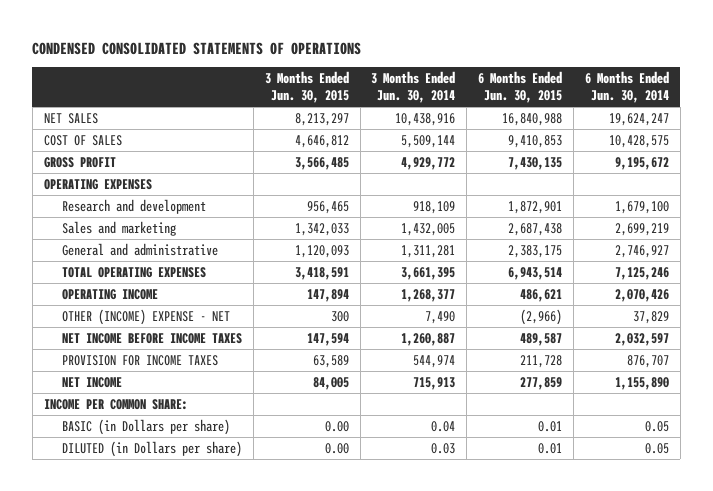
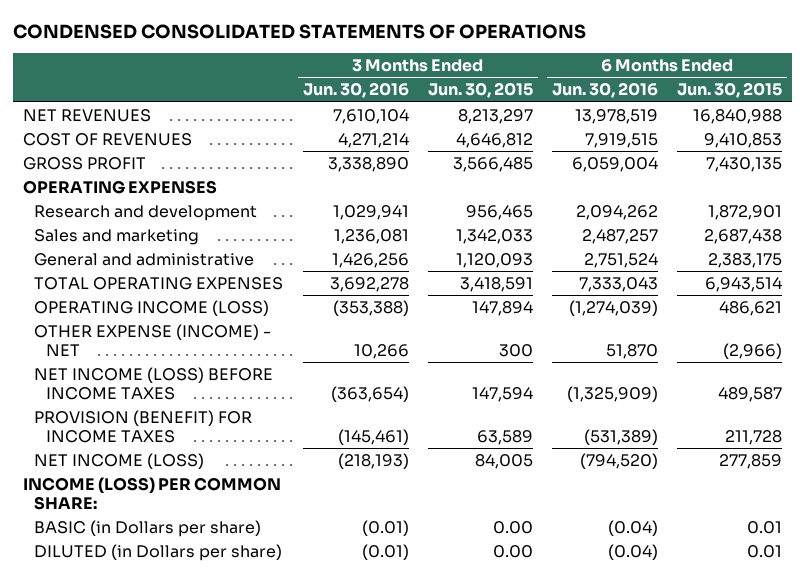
- | 3 Months Ended Jun. 30, 2015 | 3 Months Ended Jun. 30, 2014 | 6 Months Ended Jun. 30, 2015 | 6 Months Ended Jun. 30, 2014
+ | 3 Months Ended Jun. 30, 2016 | 3 Months Ended Jun. 30, 2015 | 6 Months Ended Jun. 30, 2016 | 6 Months Ended Jun. 30, 2015
- NET SALES | 8,213,297 | 10,438,916 | 16,840,988 | 19,624,247
- COST OF SALES | 4,646,812 | 5,509,144 | 9,410,853 | 10,428,575
+ NET REVENUES | 7,610,104 | 8,213,297 | 13,978,519 | 16,840,988
+ COST OF REVENUES | 4,271,214 | 4,646,812 | 7,919,515 | 9,410,853
- OPERATING INCOME | 147,894 | 1,268,377 | 486,621 | 2,070,426
- OTHER (INCOME) EXPENSE - NET | 300 | 7,490 | (2,966) | 37,829
- NET INCOME BEFORE INCOME TAXES | 147,594 | 1,260,887 | 489,587 | 2,032,597
- PROVISION FOR INCOME TAXES | 63,589 | 544,974 | 211,728 | 876,707
- NET INCOME | 84,005 | 715,913 | 277,859 | 1,155,890
- INCOME PER COMMON SHARE:
+ OPERATING INCOME (LOSS) | (353,388) | 147,894 | (1,274,039) | 486,621
+ OTHER EXPENSE (INCOME) - NET | 10,266 | 300 | 51,870 | (2,966)
+ NET INCOME (LOSS) BEFORE INCOME TAXES | (363,654) | 147,594 | (1,325,909) | 489,587
+ PROVISION (BENEFIT) FOR INCOME TAXES | (145,461) | 63,589 | (531,389) | 211,728
+ NET INCOME (LOSS) | (218,193) | 84,005 | (794,520) | 277,859
+ INCOME (LOSS) PER COMMON SHARE:

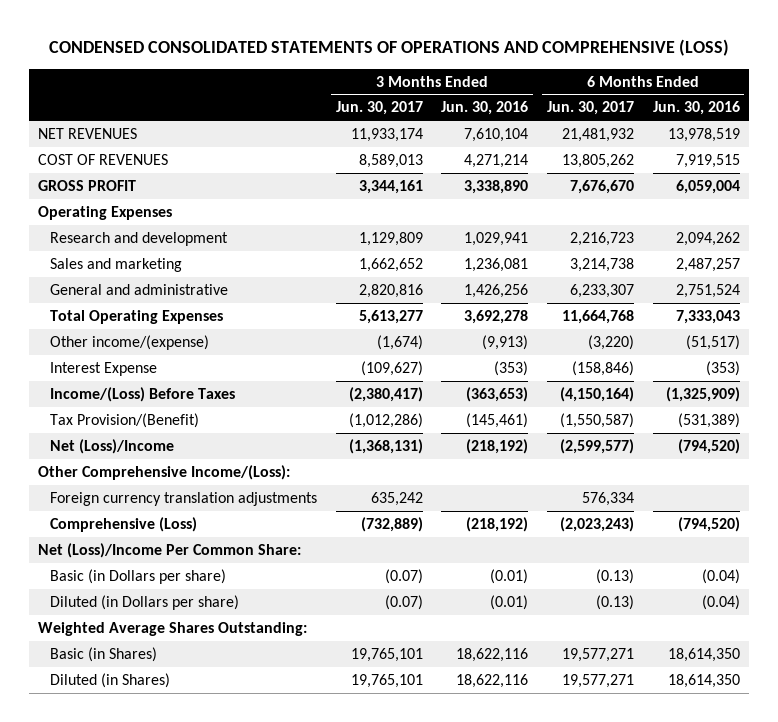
- CONDENSED CONSOLIDATED STATEMENTS OF OPERATIONS
+ CONDENSED CONSOLIDATED STATEMENTS OF OPERATIONS AND COMPREHENSIVE (LOSS)
- | 3 Months Ended Jun. 30, 2016 | 3 Months Ended Jun. 30, 2015 | 6 Months Ended Jun. 30, 2016 | 6 Months Ended Jun. 30, 2015
+ | 3 Months Ended Jun. 30, 2017 | 3 Months Ended Jun. 30, 2016 | 6 Months Ended Jun. 30, 2017 | 6 Months Ended Jun. 30, 2016
- OPERATING EXPENSES
+ Operating Expenses
- TOTAL OPERATING EXPENSES | 3,692,278 | 3,418,591 | 7,333,043 | 6,943,514
- OPERATING INCOME (LOSS) | (353,388) | 147,894 | (1,274,039) | 486,621
- OTHER EXPENSE (INCOME) - NET | 10,266 | 300 | 51,870 | (2,966)
- NET INCOME (LOSS) BEFORE INCOME TAXES | (363,654) | 147,594 | (1,325,909) | 489,587
- PROVISION (BENEFIT) FOR INCOME TAXES | (145,461) | 63,589 | (531,389) | 211,728
- NET INCOME (LOSS) | (218,193) | 84,005 | (794,520) | 277,859
- INCOME (LOSS) PER COMMON SHARE:
- BASIC (in Dollars per share) | (0.01) | 0.00 | (0.04) | 0.01
- DILUTED (in Dollars per share) | (0.01) | 0.00 | (0.04) | 0.01
+ Total Operating Expenses | 5,613,277 | 3,692,278 | 11,664,768 | 7,333,043
+ Other income/(expense) | (1,674) | (9,913) | (3,220) | (51,517)
+ Interest Expense | (109,627) | (353) | (158,846) | (353)
+ Income/(Loss) Before Taxes | (2,380,417) | (363,653) | (4,150,164) | (1,325,909)
+ Tax Provision/(Benefit) | (1,012,286) | (145,461) | (1,550,587) | (531,389)
+ Net (Loss)/Income | (1,368,131) | (218,192) | (2,599,577) | (794,520)
+ Other Comprehensive Income/(Loss):
+ Foreign currency translation adjustments | 635,242 | | 576,334 |
+ Comprehensive (Loss) | (732,889) | (218,192) | (2,023,243) | (794,520)
+ Net (Loss)/Income Per Common Share:
+ Basic (in Dollars per share) | (0.07) | (0.01) | (0.13) | (0.04)
+ Diluted (in Dollars per share) | (0.07) | (0.01) | (0.13) | (0.04)
+ Weighted Average Shares Outstanding:
+ Basic (in Shares) | 19,765,101 | 18,622,116 | 19,577,271 | 18,614,350
+ Diluted (in Shares) | 19,765,101 | 18,622,116 | 19,577,271 | 18,614,350

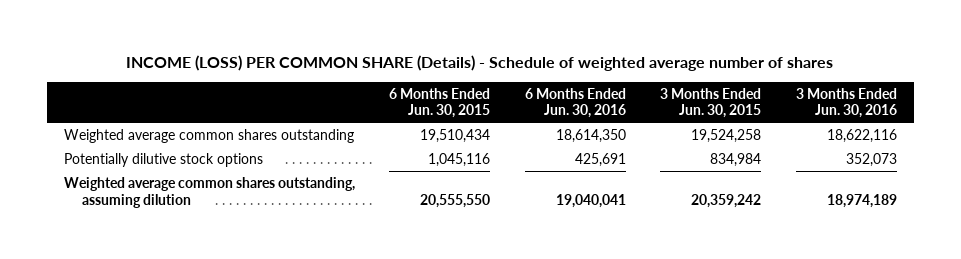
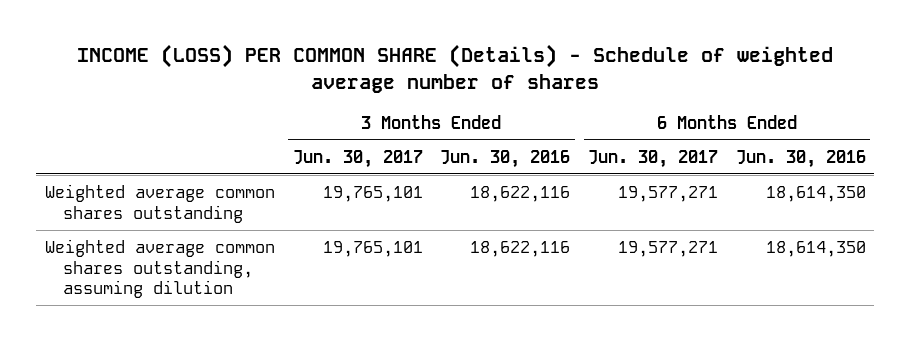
- | 6 Months Ended Jun. 30, 2015 | 6 Months Ended Jun. 30, 2016 | 3 Months Ended Jun. 30, 2015 | 3 Months Ended Jun. 30, 2016
+ | 3 Months Ended Jun. 30, 2017 | 3 Months Ended Jun. 30, 2016 | 6 Months Ended Jun. 30, 2017 | 6 Months Ended Jun. 30, 2016
- Potentially dilutive stock options | 1,045,116 | 425,691 | 834,984 | 352,073
- Weighted average common shares outstanding, assuming dilution | 20,555,550 | 19,040,041 | 20,359,242 | 18,974,189
+ Weighted average common shares outstanding, assuming dilution | 19,765,101 | 18,622,116 | 19,577,271 | 18,614,350

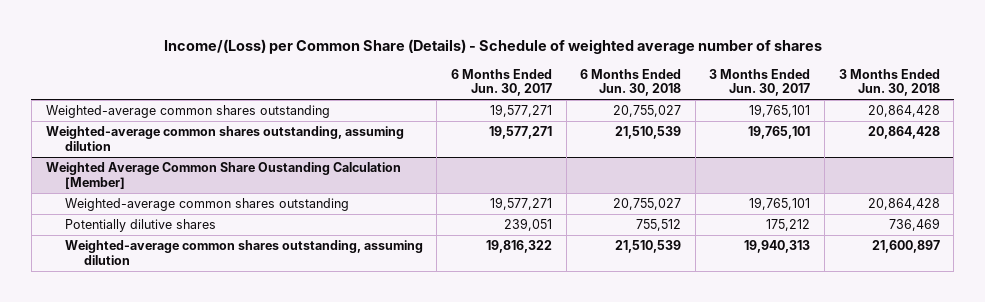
- INCOME (LOSS) PER COMMON SHARE (Details) - Schedule of weighted average number of shares
+ Income/(Loss) per Common Share (Details) - Schedule of weighted average number of shares
- | 3 Months Ended Jun. 30, 2017 | 3 Months Ended Jun. 30, 2016 | 6 Months Ended Jun. 30, 2017 | 6 Months Ended Jun. 30, 2016
+ | 6 Months Ended Jun. 30, 2017 | 6 Months Ended Jun. 30, 2018 | 3 Months Ended Jun. 30, 2017 | 3 Months Ended Jun. 30, 2018
- Weighted average common shares outstanding | 19,765,101 | 18,622,116 | 19,577,271 | 18,614,350
- Weighted average common shares outstanding, assuming dilution | 19,765,101 | 18,622,116 | 19,577,271 | 18,614,350
+ Weighted-average common shares outstanding | 19,577,271 | 20,755,027 | 19,765,101 | 20,864,428
+ Weighted-average common shares outstanding, assuming dilution | 19,577,271 | 21,510,539 | 19,765,101 | 20,864,428
+ Weighted Average Common Share Oustanding Calculation [Member]
+ Weighted-average common shares outstanding | 19,577,271 | 20,755,027 | 19,765,101 | 20,864,428
+ Potentially dilutive shares | 239,051 | 755,512 | 175,212 | 736,469
+ Weighted-average common shares outstanding, assuming dilution | 19,816,322 | 21,510,539 | 19,940,313 | 21,600,897

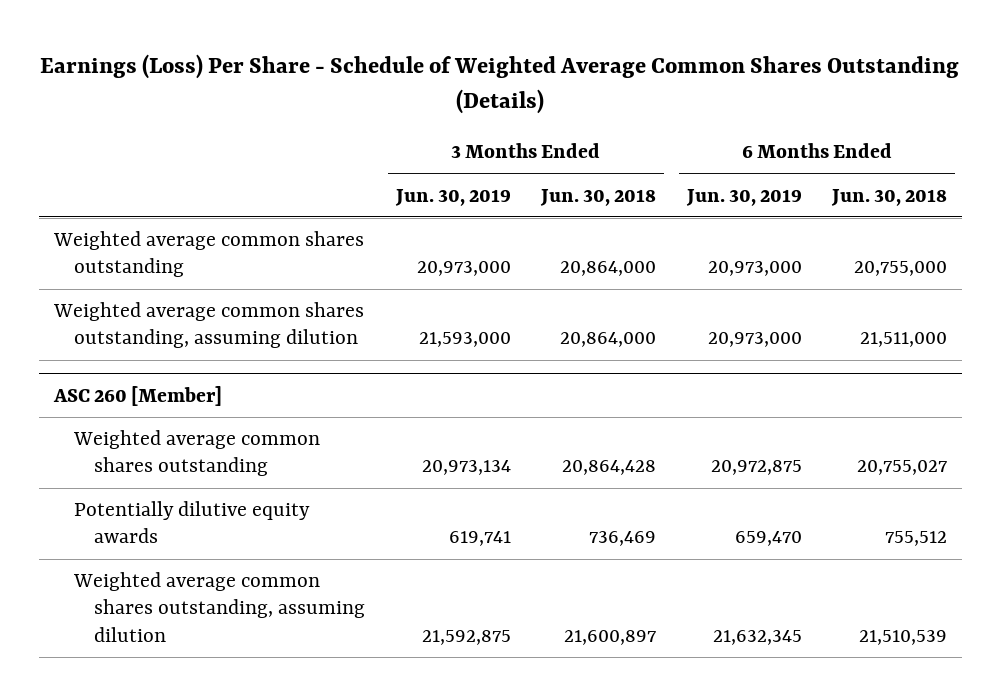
- Income/(Loss) per Common Share (Details) - Schedule of weighted average number of shares
+ Earnings (Loss) Per Share - Schedule of Weighted Average Common Shares Outstanding (Details)
- | 6 Months Ended Jun. 30, 2017 | 6 Months Ended Jun. 30, 2018 | 3 Months Ended Jun. 30, 2017 | 3 Months Ended Jun. 30, 2018
+ | 3 Months Ended Jun. 30, 2019 | 3 Months Ended Jun. 30, 2018 | 6 Months Ended Jun. 30, 2019 | 6 Months Ended Jun. 30, 2018
- Weighted-average common shares outstanding | 19,577,271 | 20,755,027 | 19,765,101 | 20,864,428
- Weighted-average common shares outstanding, assuming dilution | 19,577,271 | 21,510,539 | 19,765,101 | 20,864,428
- Weighted Average Common Share Oustanding Calculation [Member]
- Weighted-average common shares outstanding | 19,577,271 | 20,755,027 | 19,765,101 | 20,864,428
- Potentially dilutive shares | 239,051 | 755,512 | 175,212 | 736,469
- Weighted-average common shares outstanding, assuming dilution | 19,816,322 | 21,510,539 | 19,940,313 | 21,600,897
+ Weighted average common shares outstanding | 20,973,000 | 20,864,000 | 20,973,000 | 20,755,000
+ Weighted average common shares outstanding, assuming dilution | 21,593,000 | 20,864,000 | 20,973,000 | 21,511,000
+ ASC 260 [Member]
+ Weighted average common shares outstanding | 20,973,134 | 20,864,428 | 20,972,875 | 20,755,027
+ Potentially dilutive equity awards | 619,741 | 736,469 | 659,470 | 755,512
+ Weighted average common shares outstanding, assuming dilution | 21,592,875 | 21,600,897 | 21,632,345 | 21,510,539

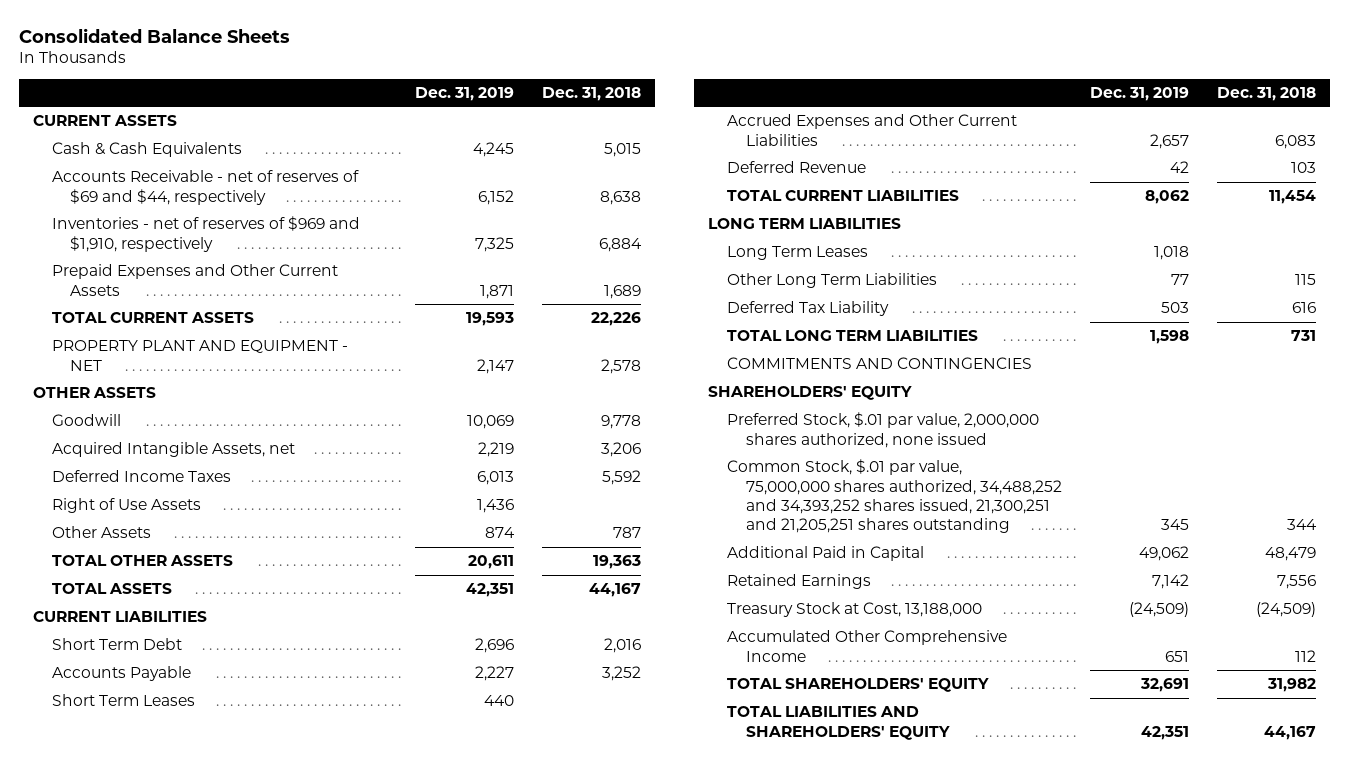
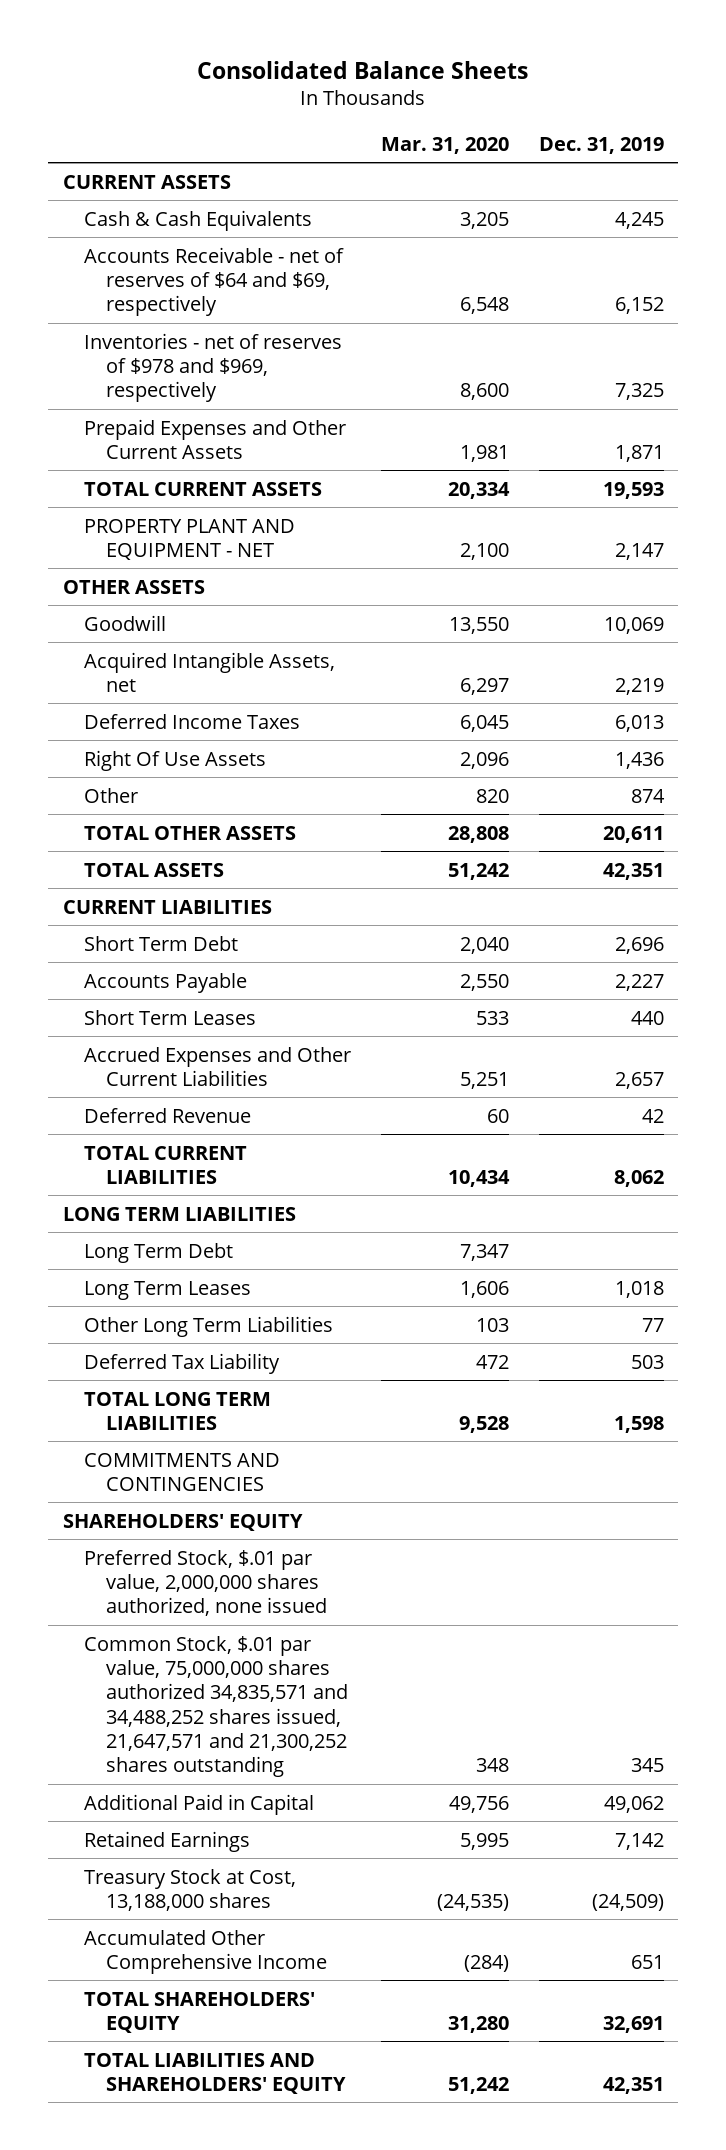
- | Dec. 31, 2019 | Dec. 31, 2018
+ | Mar. 31, 2020 | Dec. 31, 2019
- Accounts Receivable - net of reserves of $69 and $44, respectively | 6,152 | 8,638
- Inventories - net of reserves of $969 and $1,910, respectively | 7,325 | 6,884
+ Accounts Receivable - net of reserves of $64 and $69, respectively | 6,548 | 6,152
+ Inventories - net of reserves of $978 and $969, respectively | 8,600 | 7,325
- Right of Use Assets | 1,436 |
- Other Assets | 874 | 787
+ Right Of Use Assets | 2,096 | 1,436
+ Other | 820 | 874
+ Long Term Debt | 7,347 |
- Common Stock, $.01 par value, 75,000,000 shares authorized, 34,488,252 and 34,393,252 shares issued, 21,300,251 and 21,205,251 shares outstanding | 345 | 344
+ Common Stock, $.01 par value, 75,000,000 shares authorized 34,835,571 and 34,488,252 shares issued, 21,647,571 and 21,300,252 shares outstanding | 348 | 345
- Treasury Stock at Cost, 13,188,000 | (24,509) | (24,509)
+ Treasury Stock at Cost, 13,188,000 shares | (24,535) | (24,509)

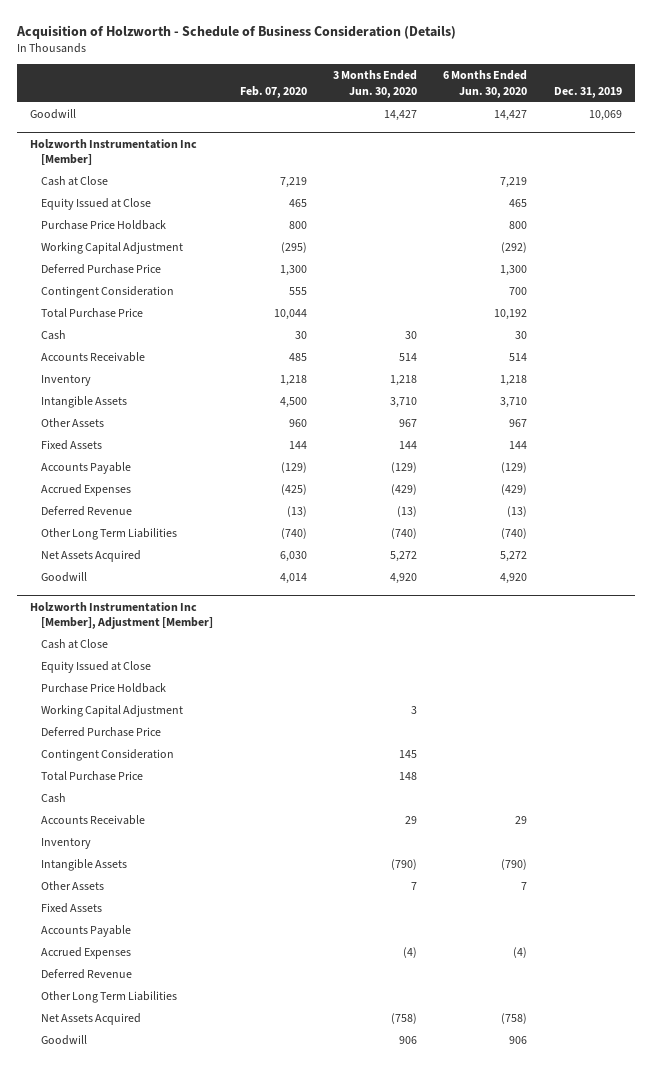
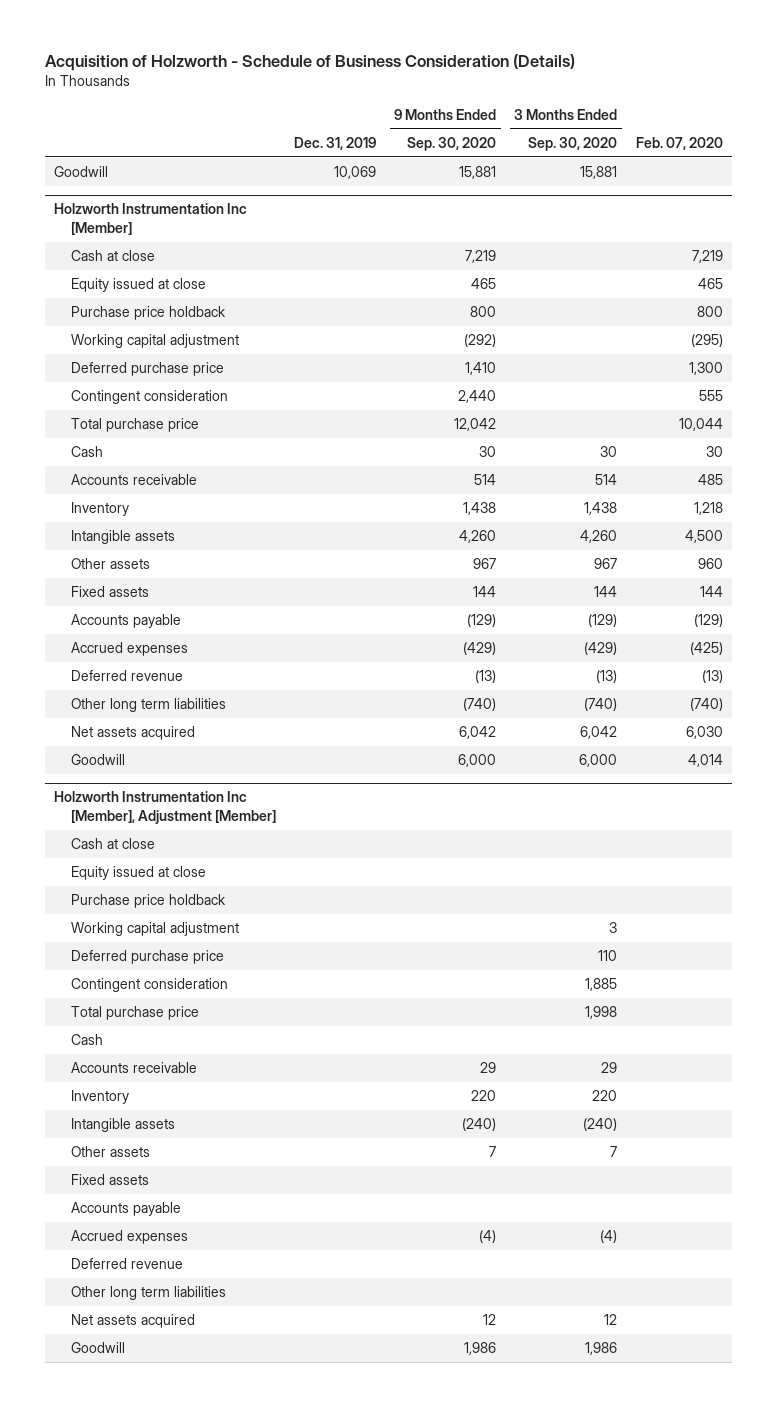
- | Feb. 07, 2020 | 3 Months Ended Jun. 30, 2020 | 6 Months Ended Jun. 30, 2020 | Dec. 31, 2019
+ | Dec. 31, 2019 | 9 Months Ended Sep. 30, 2020 | 3 Months Ended Sep. 30, 2020 | Feb. 07, 2020
@ Holzworth Instrumentation Inc [Member]
- Cash at Close | 7,219 | | 7,219 |
- Equity Issued at Close | 465 | | 465 |
- Purchase Price Holdback | 800 | | 800 |
- Working Capital Adjustment | (295) | | (292) |
- Deferred Purchase Price | 1,300 | | 1,300 |
- Contingent Consideration | 555 | | 700 |
- Total Purchase Price | 10,044 | | 10,192 |
+ Cash at close | | 7,219 | | 7,219
+ Equity issued at close | | 465 | | 465
+ Purchase price holdback | | 800 | | 800
+ Working capital adjustment | | (292) | | (295)
+ Deferred purchase price | | 1,410 | | 1,300
+ Contingent consideration | | 2,440 | | 555
+ Total purchase price | | 12,042 | | 10,044
- Accounts Receivable | 485 | 514 | 514 |
+ Accounts receivable | | 514 | 514 | 485
- Intangible Assets | 4,500 | 3,710 | 3,710 |
- Other Assets | 960 | 967 | 967 |
- Fixed Assets | 144 | 144 | 144 |
- Accounts Payable | (129) | (129) | (129) |
- Accrued Expenses | (425) | (429) | (429) |
- Deferred Revenue | (13) | (13) | (13) |
- Other Long Term Liabilities | (740) | (740) | (740) |
- Net Assets Acquired | 6,030 | 5,272 | 5,272 |
+ Intangible assets | | 4,260 | 4,260 | 4,500
+ Other assets | | 967 | 967 | 960
+ Fixed assets | | 144 | 144 | 144
+ Accounts payable | | (129) | (129) | (129)
+ Accrued expenses | | (429) | (429) | (425)
+ Deferred revenue | | (13) | (13) | (13)
+ Other long term liabilities | | (740) | (740) | (740)
+ Net assets acquired | | 6,042 | 6,042 | 6,030
@ Holzworth Instrumentation Inc [Member], Adjustment [Member]
- Cash at Close
- Equity Issued at Close
- Purchase Price Holdback
- Working Capital Adjustment | | 3 | |
- Deferred Purchase Price
- Contingent Consideration | | 145 | |
- Total Purchase Price | | 148 | |
+ Cash at close
+ Equity issued at close
+ Purchase price holdback
+ Working capital adjustment | | | 3 |
+ Deferred purchase price | | | 110 |
+ Contingent consideration | | | 1,885 |
+ Total purchase price | | | 1,998 |
- Accounts Receivable | | 29 | 29 |
+ Accounts receivable | | 29 | 29 |
- Intangible Assets | | (790) | (790) |
- Other Assets | | 7 | 7 |
- Fixed Assets
- Accounts Payable
- Accrued Expenses | | (4) | (4) |
- Deferred Revenue
- Other Long Term Liabilities
- Net Assets Acquired | | (758) | (758) |
+ Intangible assets | | (240) | (240) |
+ Other assets | | 7 | 7 |
+ Fixed assets
+ Accounts payable
+ Accrued expenses | | (4) | (4) |
+ Deferred revenue
+ Other long term liabilities
+ Net assets acquired | | 12 | 12 |

